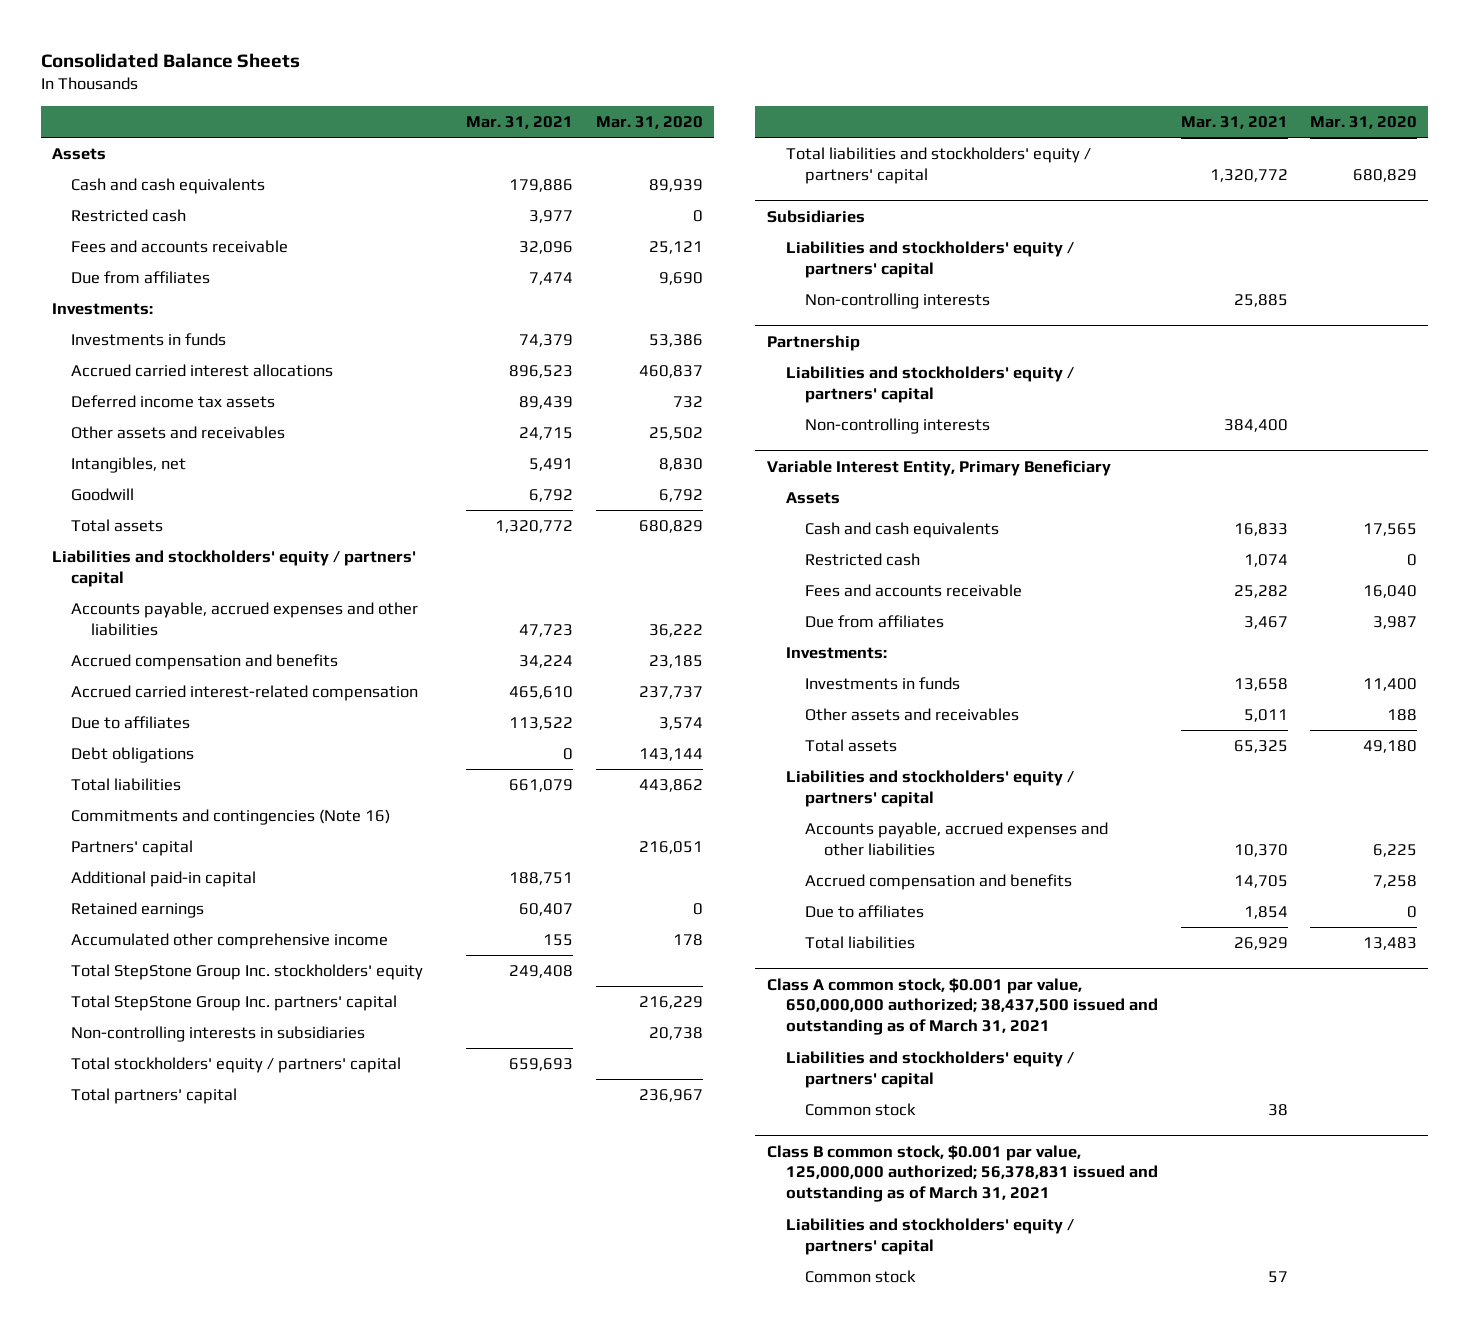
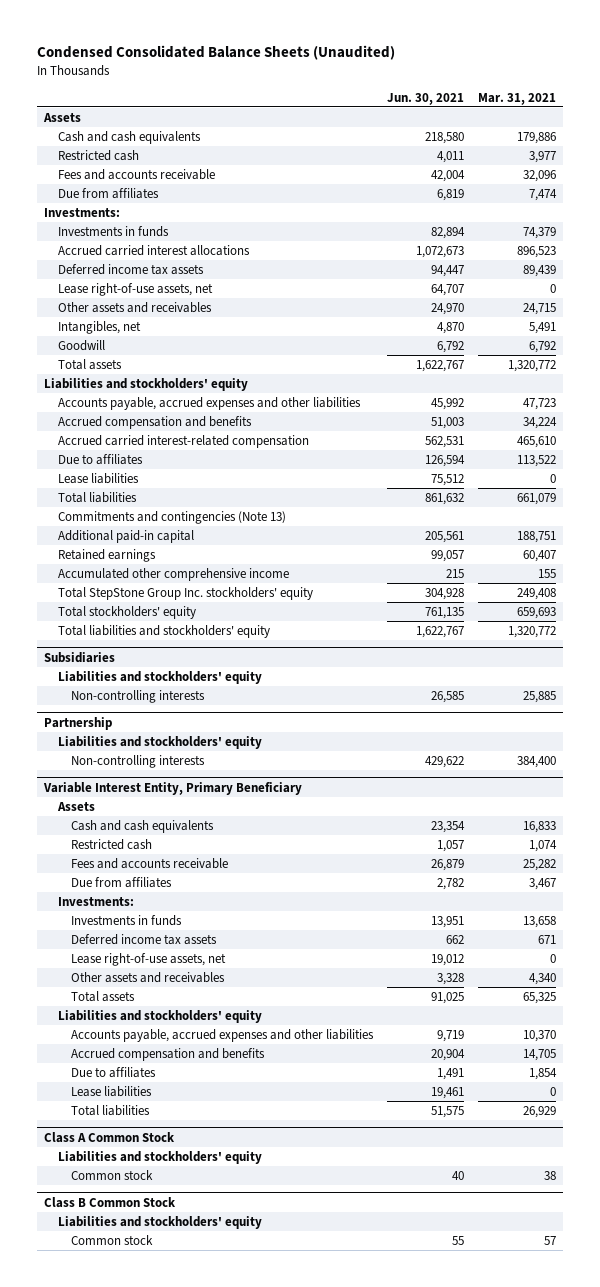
- Consolidated Balance Sheets
+ Condensed Consolidated Balance Sheets (Unaudited)
- | Mar. 31, 2021 | Mar. 31, 2020
+ | Jun. 30, 2021 | Mar. 31, 2021
+ Lease right-of-use assets, net | 64,707 | 0
- Liabilities and stockholders' equity / partners' capital
+ Liabilities and stockholders' equity
- Debt obligations | 0 | 143,144
+ Lease liabilities | 75,512 | 0
- Commitments and contingencies (Note 16)
- Partners' capital | | 216,051
+ Commitments and contingencies (Note 13)
- Total StepStone Group Inc. partners' capital | | 216,229
- Non-controlling interests in subsidiaries | | 20,738
- Total stockholders' equity / partners' capital | 659,693 |
- Total partners' capital | | 236,967
- Total liabilities and stockholders' equity / partners' capital | 1,320,772 | 680,829
+ Total stockholders' equity | 761,135 | 659,693
+ Total liabilities and stockholders' equity | 1,622,767 | 1,320,772
@ Subsidiaries
- Liabilities and stockholders' equity / partners' capital
+ Liabilities and stockholders' equity
@ Partnership
- Liabilities and stockholders' equity / partners' capital
+ Liabilities and stockholders' equity
@ Variable Interest Entity, Primary Beneficiary
- Other assets and receivables | 5,011 | 188
+ Deferred income tax assets | 662 | 671
+ Lease right-of-use assets, net | 19,012 | 0
+ Other assets and receivables | 3,328 | 4,340
- Liabilities and stockholders' equity / partners' capital
+ Liabilities and stockholders' equity
+ Lease liabilities | 19,461 | 0
- Class A common stock, $0.001 par value, 650,000,000 authorized; 38,437,500 issued and outstanding as of March 31, 2021
- Liabilities and stockholders' equity / partners' capital
+ Class A Common Stock
+ Liabilities and stockholders' equity
- Class B common stock, $0.001 par value, 125,000,000 authorized; 56,378,831 issued and outstanding as of March 31, 2021
- Liabilities and stockholders' equity / partners' capital
+ Class B Common Stock
+ Liabilities and stockholders' equity

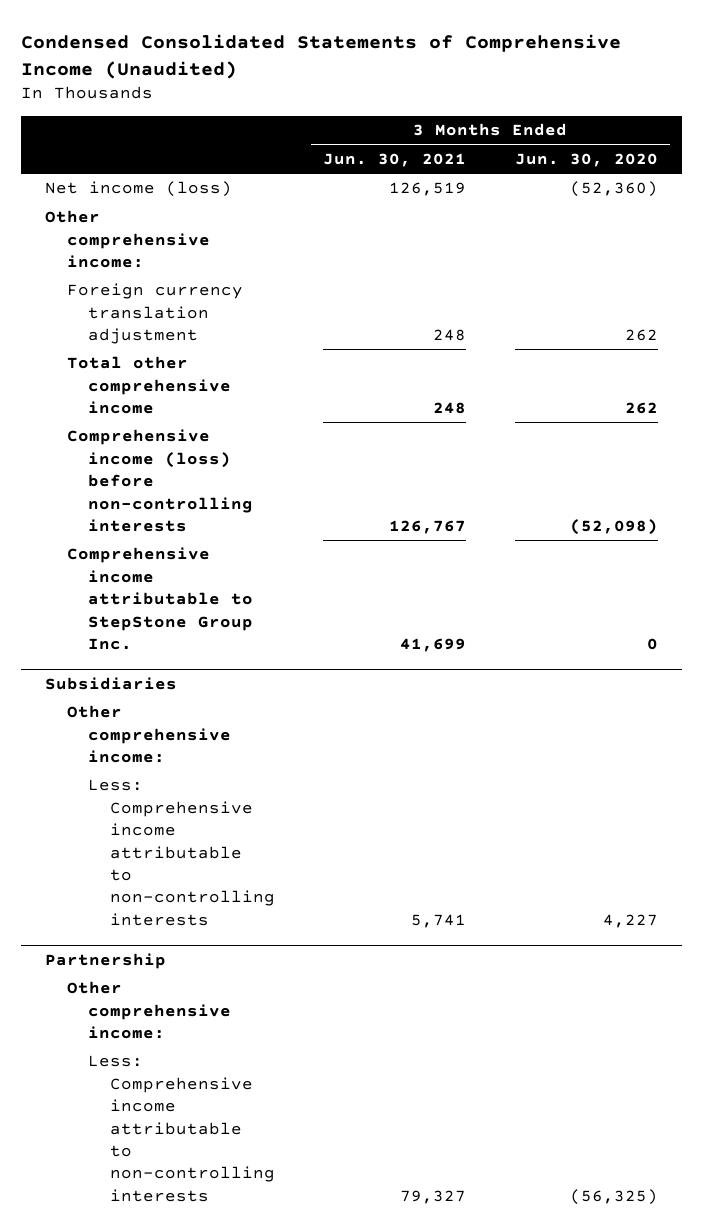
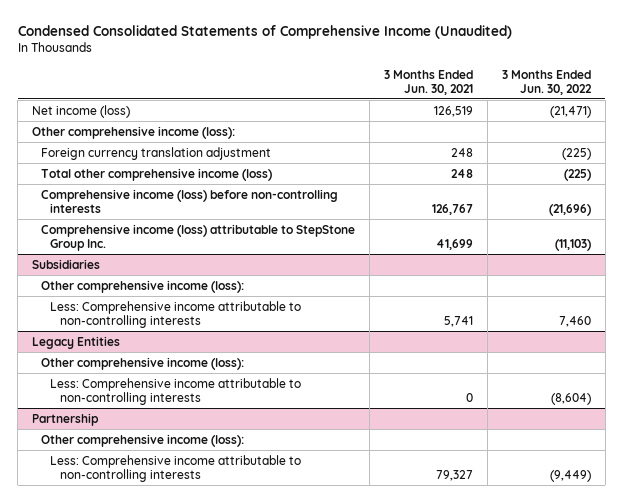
- | 3 Months Ended Jun. 30, 2021 | 3 Months Ended Jun. 30, 2020
+ | 3 Months Ended Jun. 30, 2021 | 3 Months Ended Jun. 30, 2022
- Other comprehensive income:
+ Other comprehensive income (loss):
- Total other comprehensive income | 248 | 262
+ Total other comprehensive income (loss) | 248 | (225)
- Comprehensive income attributable to StepStone Group Inc. | 41,699 | 0
+ Comprehensive income (loss) attributable to StepStone Group Inc. | 41,699 | (11,103)
@ Subsidiaries
- Other comprehensive income:
+ Other comprehensive income (loss):
+ Legacy Entities
+ Other comprehensive income (loss):
+ Less: Comprehensive income attributable to non-controlling interests | 0 | (8,604)
@ Partnership
- Other comprehensive income:
+ Other comprehensive income (loss):

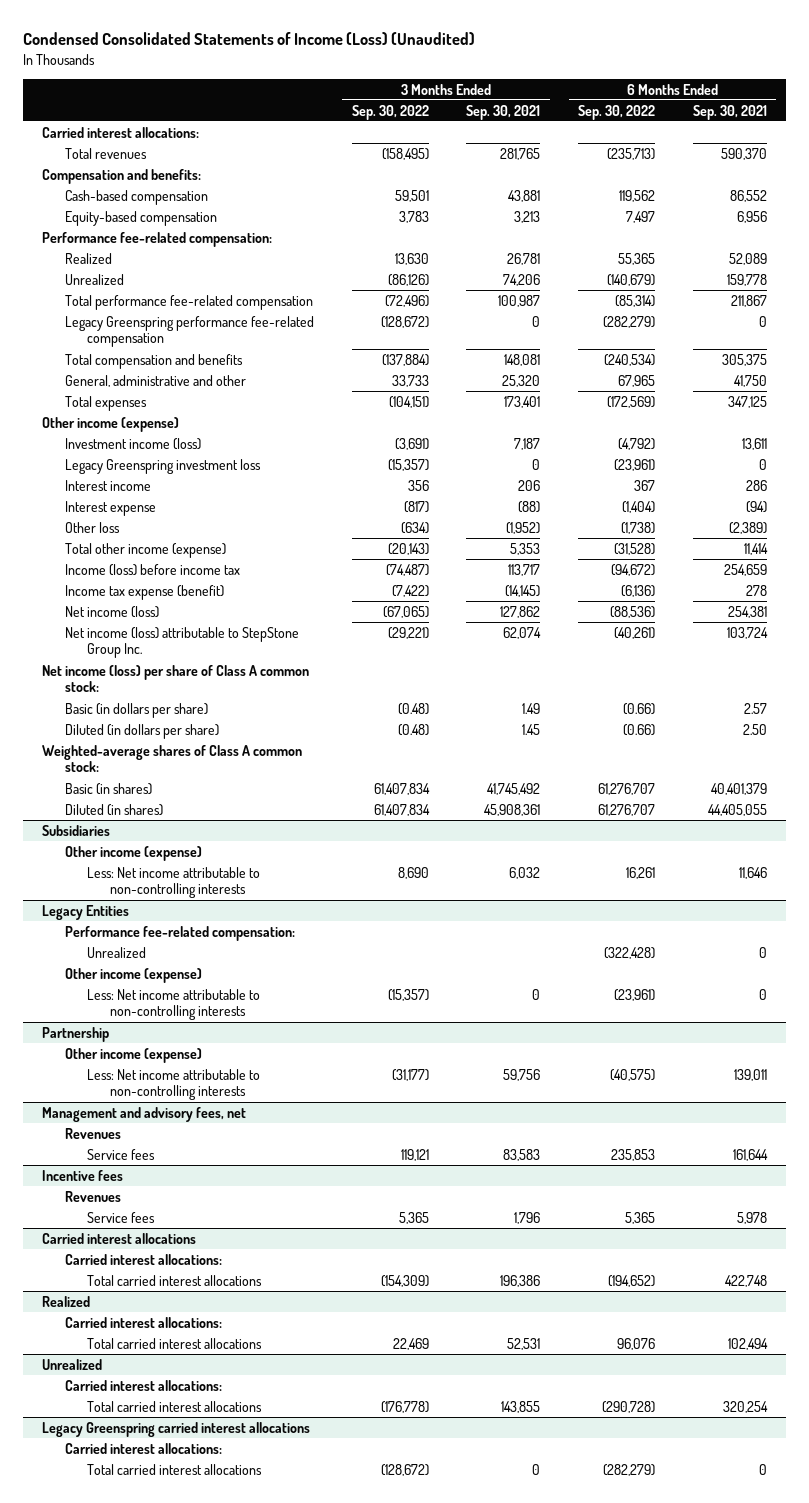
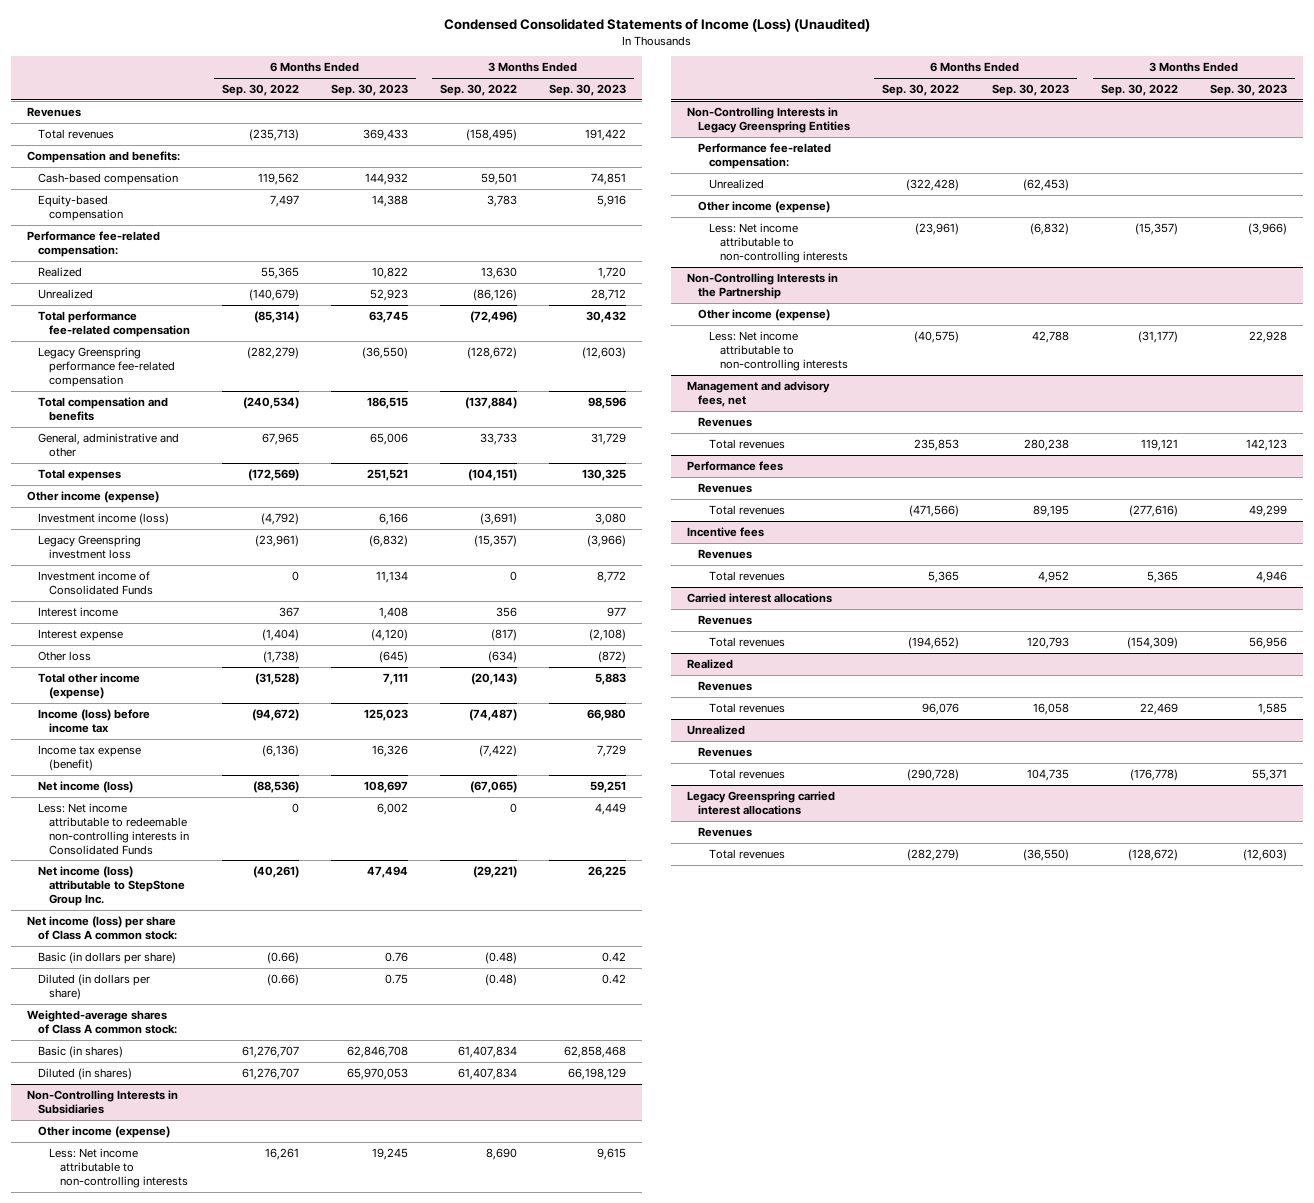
- | 3 Months Ended Sep. 30, 2022 | 3 Months Ended Sep. 30, 2021 | 6 Months Ended Sep. 30, 2022 | 6 Months Ended Sep. 30, 2021
+ | 6 Months Ended Sep. 30, 2022 | 6 Months Ended Sep. 30, 2023 | 3 Months Ended Sep. 30, 2022 | 3 Months Ended Sep. 30, 2023
- Carried interest allocations:
+ Revenues
+ Investment income of Consolidated Funds | 0 | 11,134 | 0 | 8,772
+ Less: Net income attributable to redeemable non-controlling interests in Consolidated Funds | 0 | 6,002 | 0 | 4,449
- Subsidiaries
+ Non-Controlling Interests in Subsidiaries
- Legacy Entities
+ Non-Controlling Interests in Legacy Greenspring Entities
- Partnership
+ Non-Controlling Interests in the Partnership
@ Management and advisory fees, net
- Service fees | 119,121 | 83,583 | 235,853 | 161,644
+ Total revenues | 235,853 | 280,238 | 119,121 | 142,123
+ Performance fees
+ Revenues
+ Total revenues | (471,566) | 89,195 | (277,616) | 49,299
@ Incentive fees
- Service fees | 5,365 | 1,796 | 5,365 | 5,978
+ Total revenues | 5,365 | 4,952 | 5,365 | 4,946
@ Carried interest allocations
- Carried interest allocations:
- Total carried interest allocations | (154,309) | 196,386 | (194,652) | 422,748
+ Revenues
+ Total revenues | (194,652) | 120,793 | (154,309) | 56,956
@ Realized
- Carried interest allocations:
- Total carried interest allocations | 22,469 | 52,531 | 96,076 | 102,494
+ Revenues
+ Total revenues | 96,076 | 16,058 | 22,469 | 1,585
@ Unrealized
- Carried interest allocations:
- Total carried interest allocations | (176,778) | 143,855 | (290,728) | 320,254
+ Revenues
+ Total revenues | (290,728) | 104,735 | (176,778) | 55,371
@ Legacy Greenspring carried interest allocations
- Carried interest allocations:
- Total carried interest allocations | (128,672) | 0 | (282,279) | 0
+ Revenues
+ Total revenues | (282,279) | (36,550) | (128,672) | (12,603)

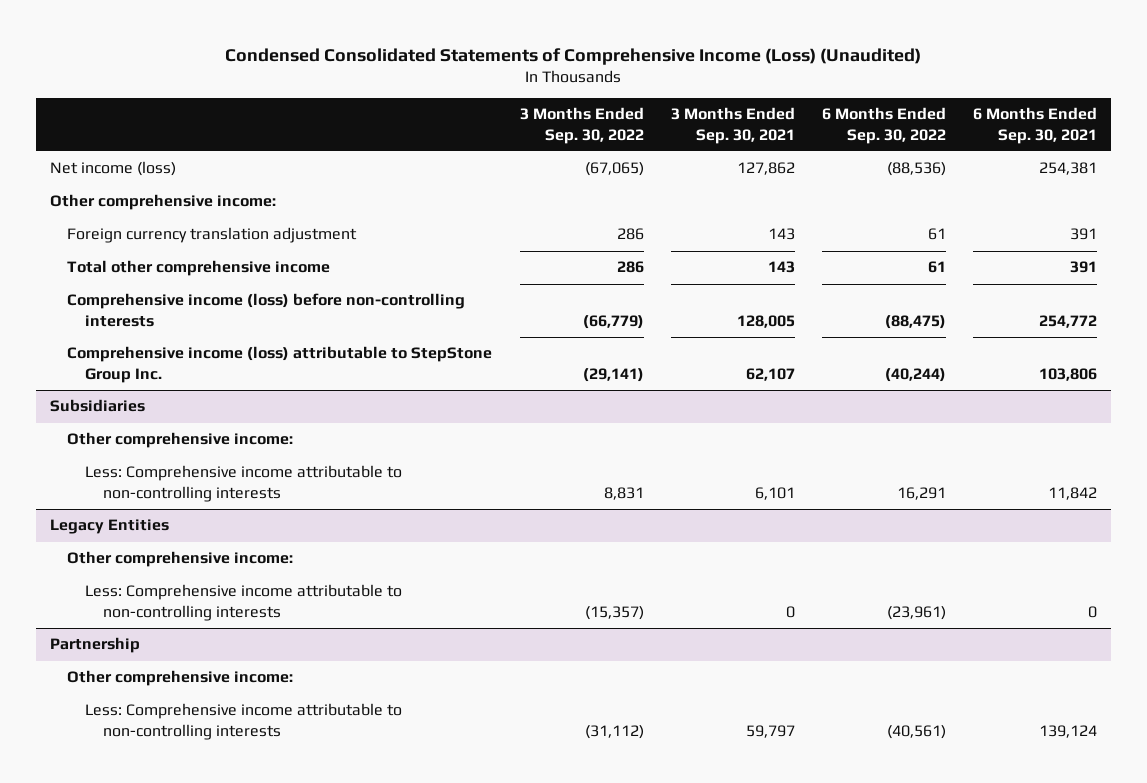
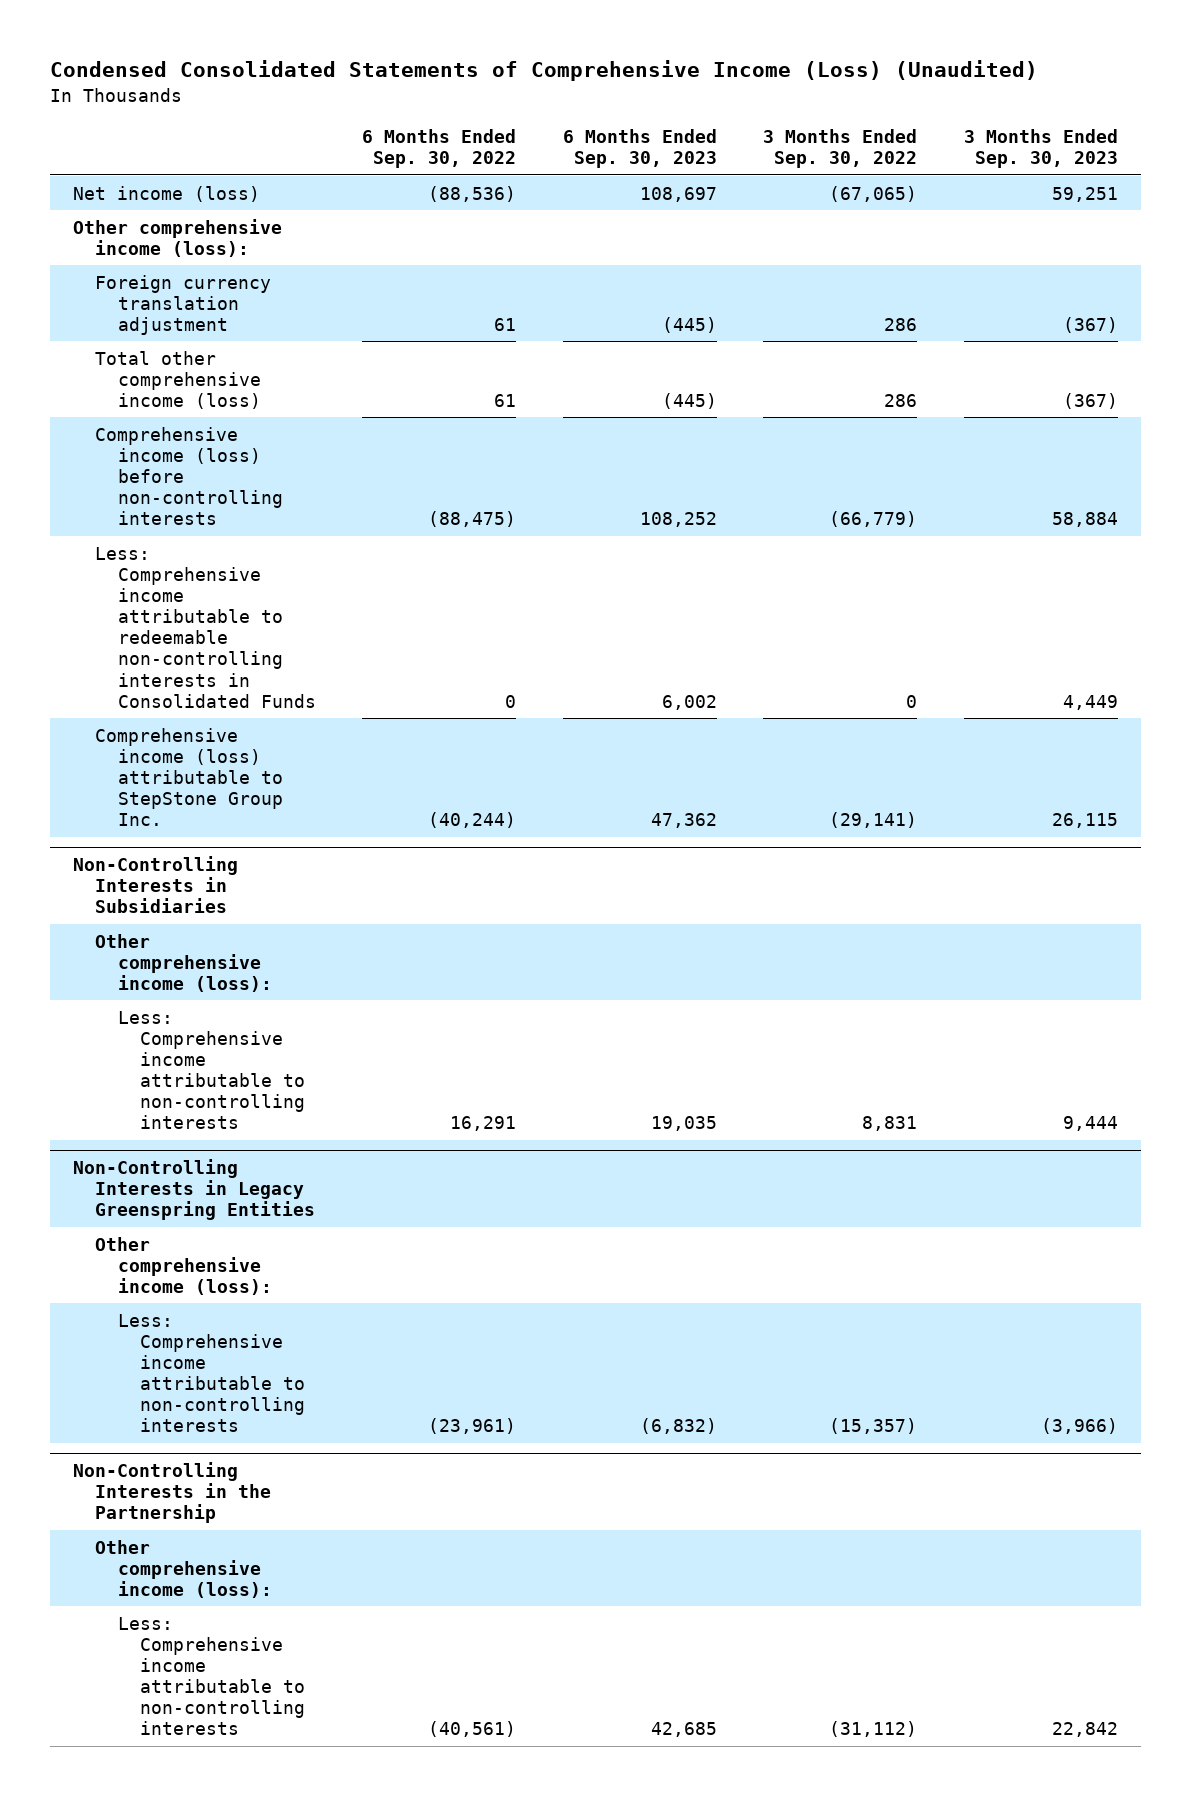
- | 3 Months Ended Sep. 30, 2022 | 3 Months Ended Sep. 30, 2021 | 6 Months Ended Sep. 30, 2022 | 6 Months Ended Sep. 30, 2021
+ | 6 Months Ended Sep. 30, 2022 | 6 Months Ended Sep. 30, 2023 | 3 Months Ended Sep. 30, 2022 | 3 Months Ended Sep. 30, 2023
- Other comprehensive income:
+ Other comprehensive income (loss):
- Total other comprehensive income | 286 | 143 | 61 | 391
+ Total other comprehensive income (loss) | 61 | (445) | 286 | (367)
+ Less: Comprehensive income attributable to redeemable non-controlling interests in Consolidated Funds | 0 | 6,002 | 0 | 4,449
- Subsidiaries
- Other comprehensive income:
+ Non-Controlling Interests in Subsidiaries
+ Other comprehensive income (loss):
- Legacy Entities
- Other comprehensive income:
+ Non-Controlling Interests in Legacy Greenspring Entities
+ Other comprehensive income (loss):
- Partnership
- Other comprehensive income:
+ Non-Controlling Interests in the Partnership
+ Other comprehensive income (loss):

